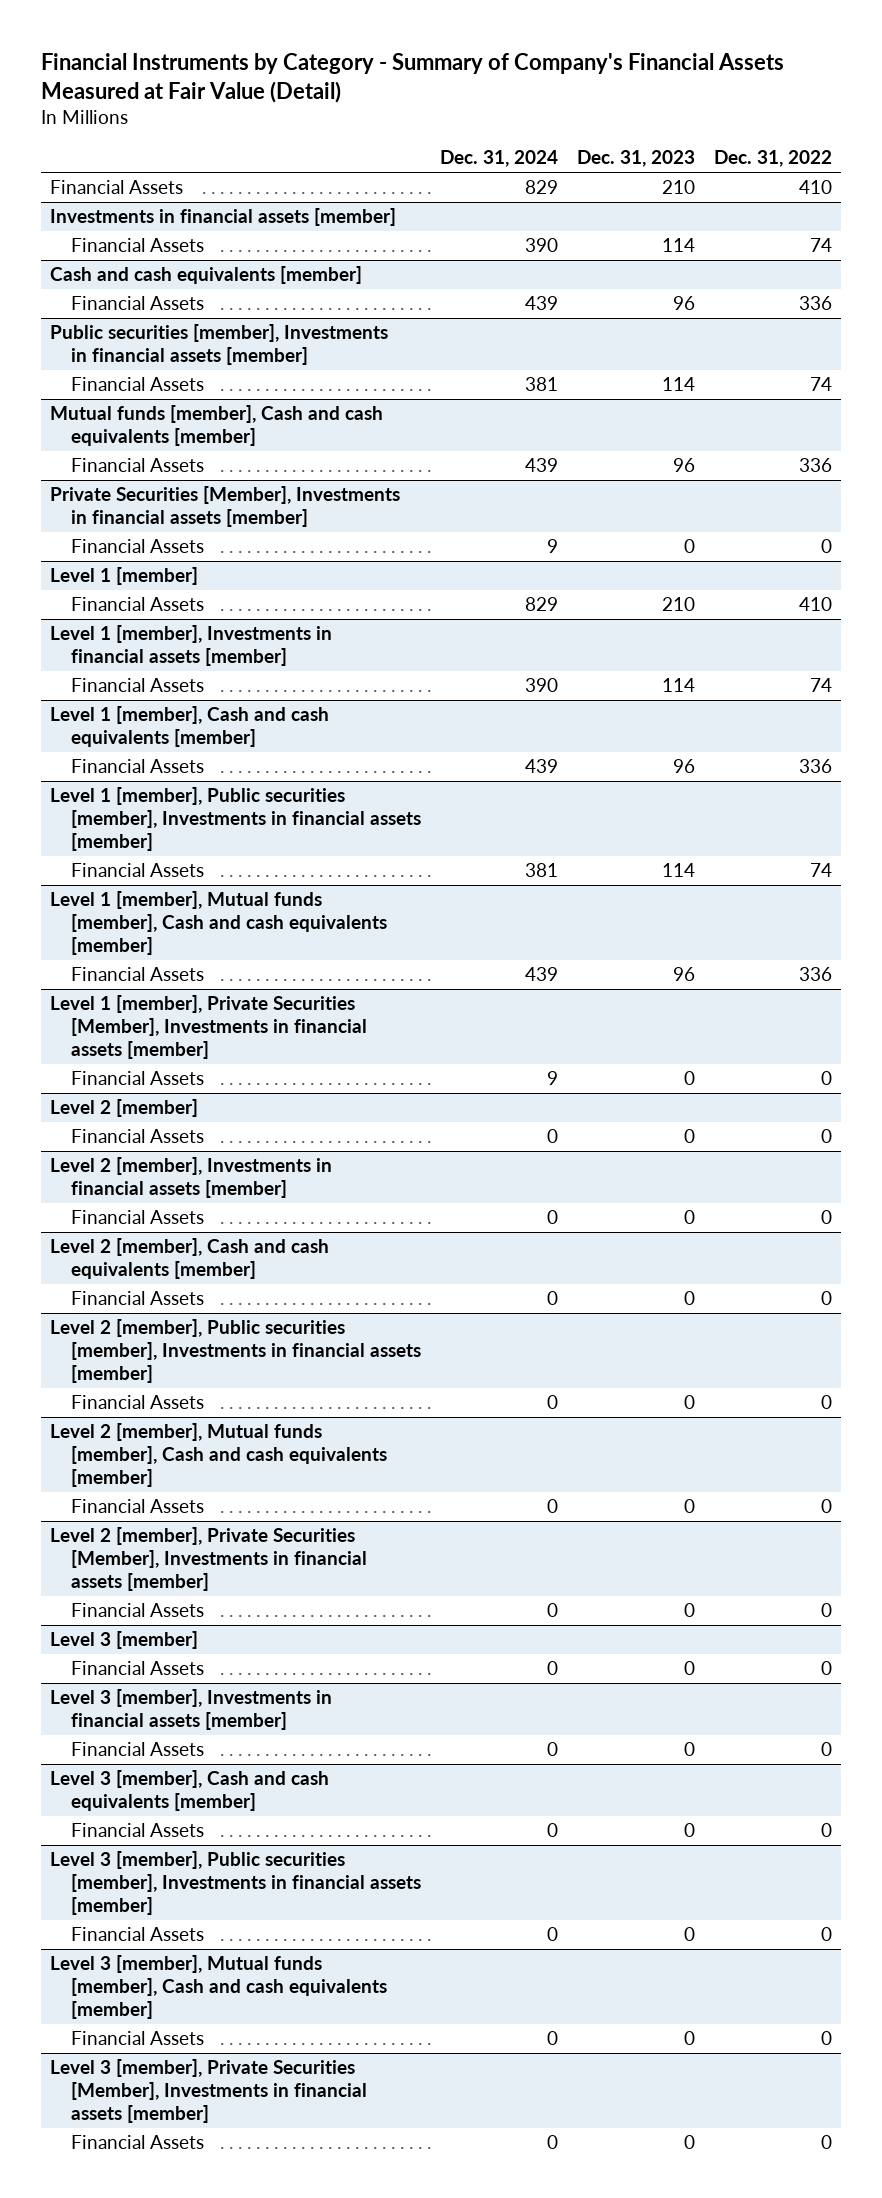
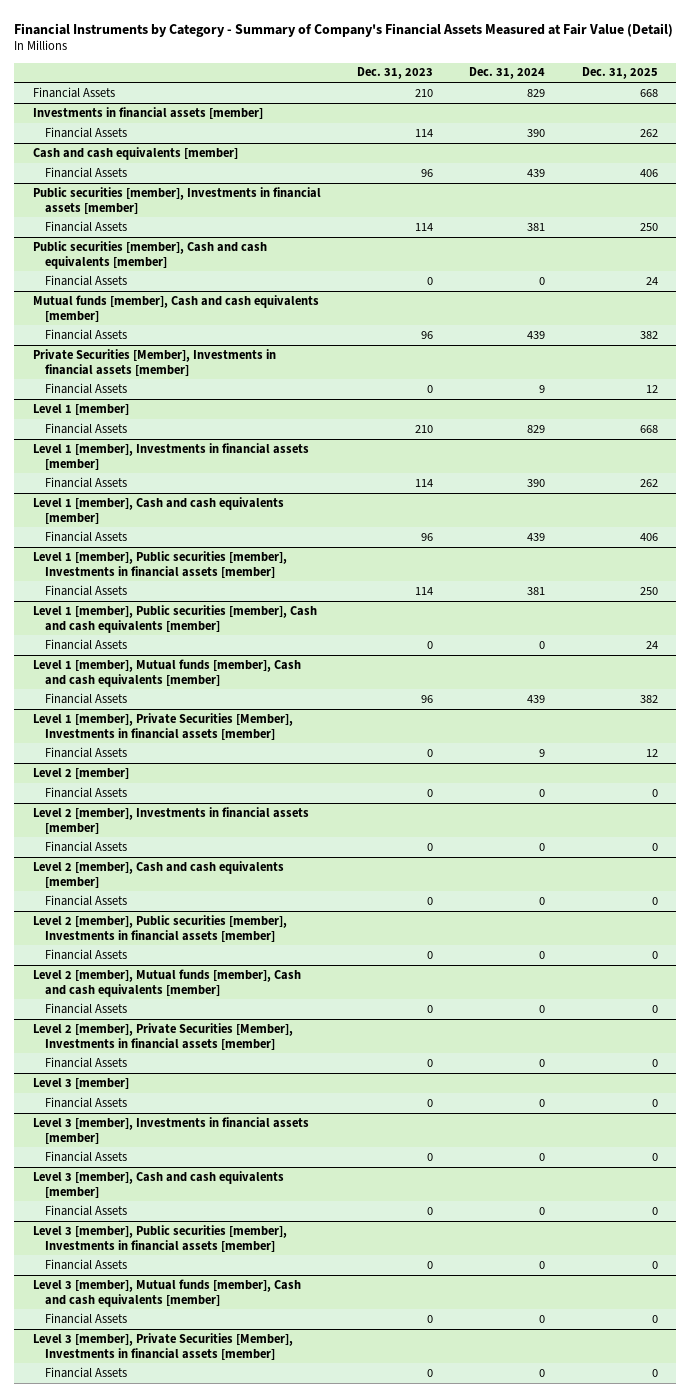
- | Dec. 31, 2024 | Dec. 31, 2023 | Dec. 31, 2022
+ | Dec. 31, 2023 | Dec. 31, 2024 | Dec. 31, 2025
+ Public securities [member], Cash and cash equivalents [member]
+ Financial Assets | 0 | 0 | 24
+ Level 1 [member], Public securities [member], Cash and cash equivalents [member]
+ Financial Assets | 0 | 0 | 24

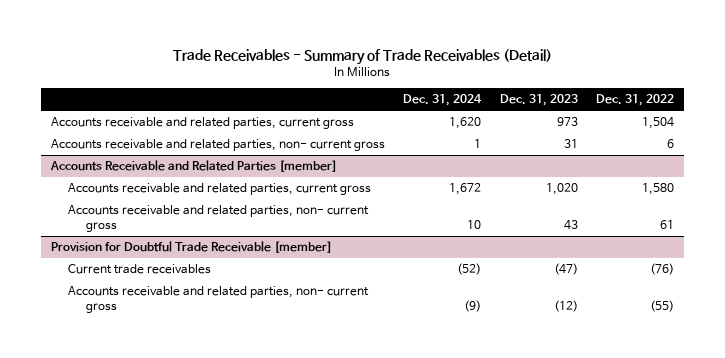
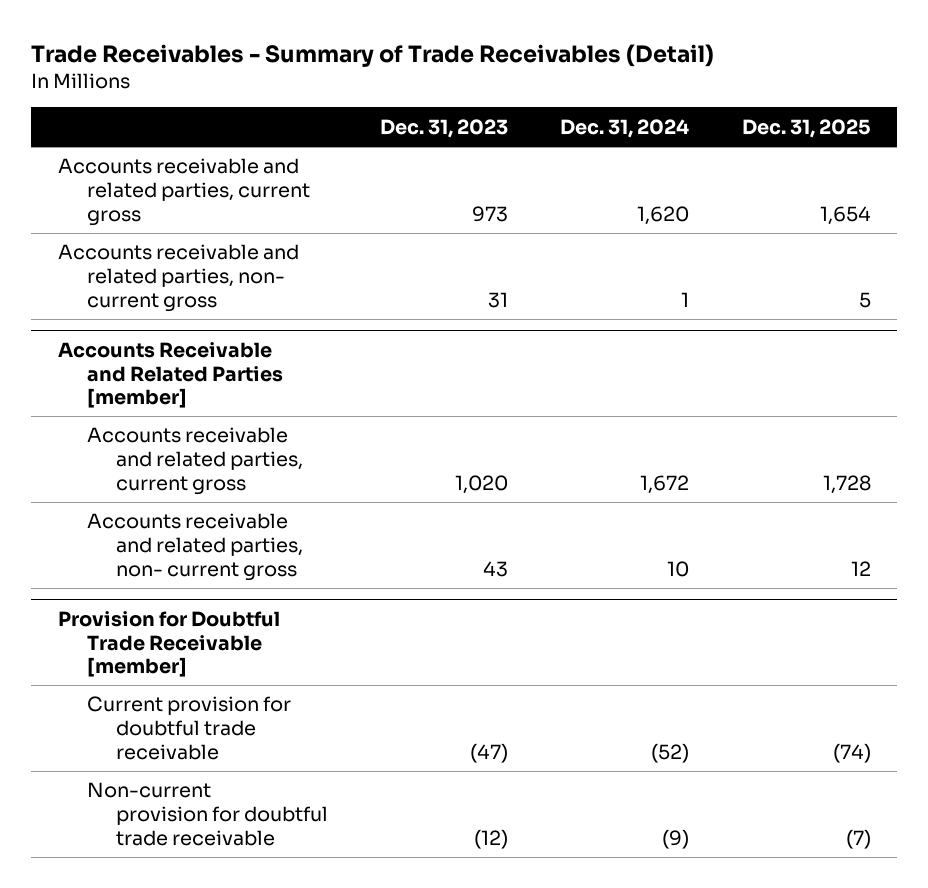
- | Dec. 31, 2024 | Dec. 31, 2023 | Dec. 31, 2022
+ | Dec. 31, 2023 | Dec. 31, 2024 | Dec. 31, 2025
@ Provision for Doubtful Trade Receivable [member]
- Current trade receivables | (52) | (47) | (76)
- Accounts receivable and related parties, non- current gross | (9) | (12) | (55)
+ Current provision for doubtful trade receivable | (47) | (52) | (74)
+ Non-current provision for doubtful trade receivable | (12) | (9) | (7)

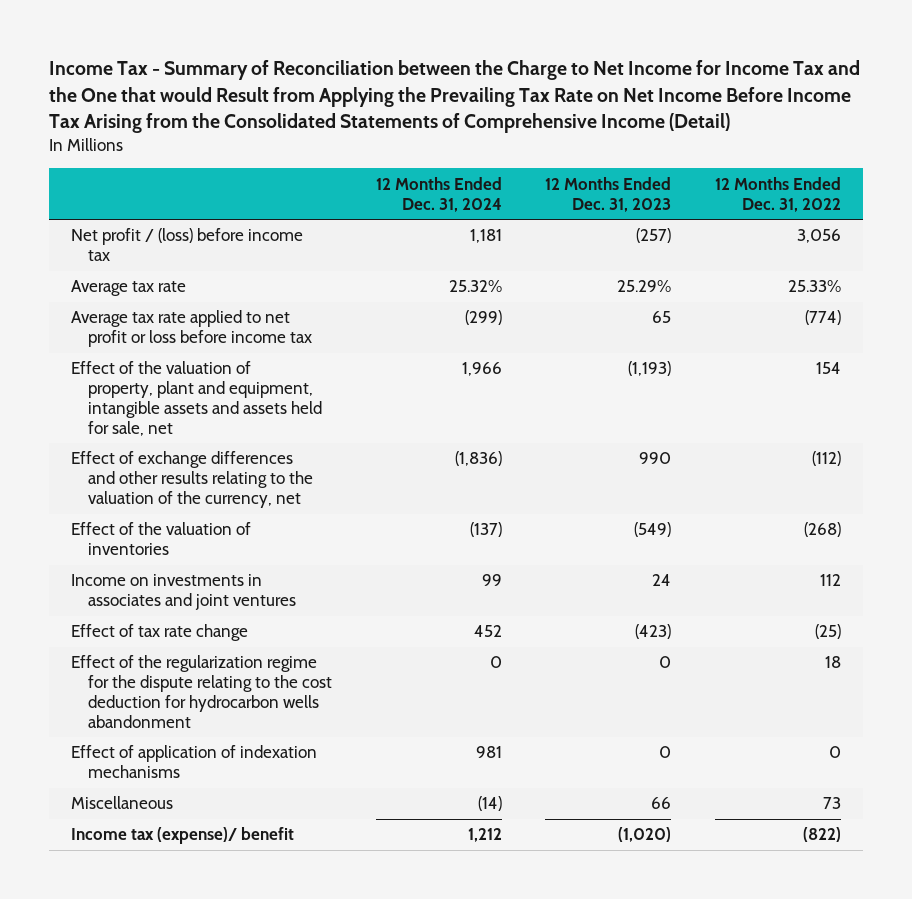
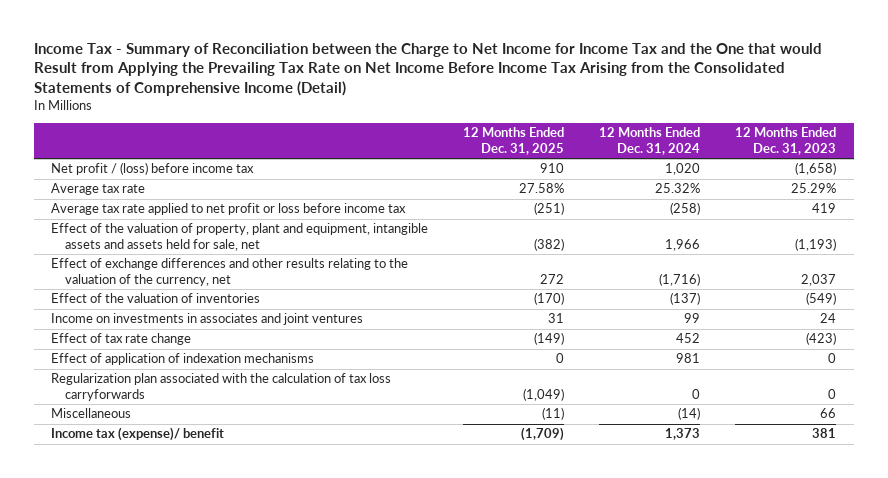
- | 12 Months Ended Dec. 31, 2024 | 12 Months Ended Dec. 31, 2023 | 12 Months Ended Dec. 31, 2022
+ | 12 Months Ended Dec. 31, 2025 | 12 Months Ended Dec. 31, 2024 | 12 Months Ended Dec. 31, 2023
- Net profit / (loss) before income tax | 1,181 | (257) | 3,056
+ Net profit / (loss) before income tax | 910 | 1,020 | (1,658)
- Average tax rate applied to net profit or loss before income tax | (299) | 65 | (774)
+ Average tax rate applied to net profit or loss before income tax | (251) | (258) | 419
- Effect of exchange differences and other results relating to the valuation of the currency, net | (1,836) | 990 | (112)
+ Effect of exchange differences and other results relating to the valuation of the currency, net | 272 | (1,716) | 2,037
- Effect of the regularization regime for the dispute relating to the cost deduction for hydrocarbon wells abandonment | 0 | 0 | 18
+ Regularization plan associated with the calculation of tax loss carryforwards | (1,049) | 0 | 0
- Income tax (expense)/ benefit | 1,212 | (1,020) | (822)
+ Income tax (expense)/ benefit | (1,709) | 1,373 | 381

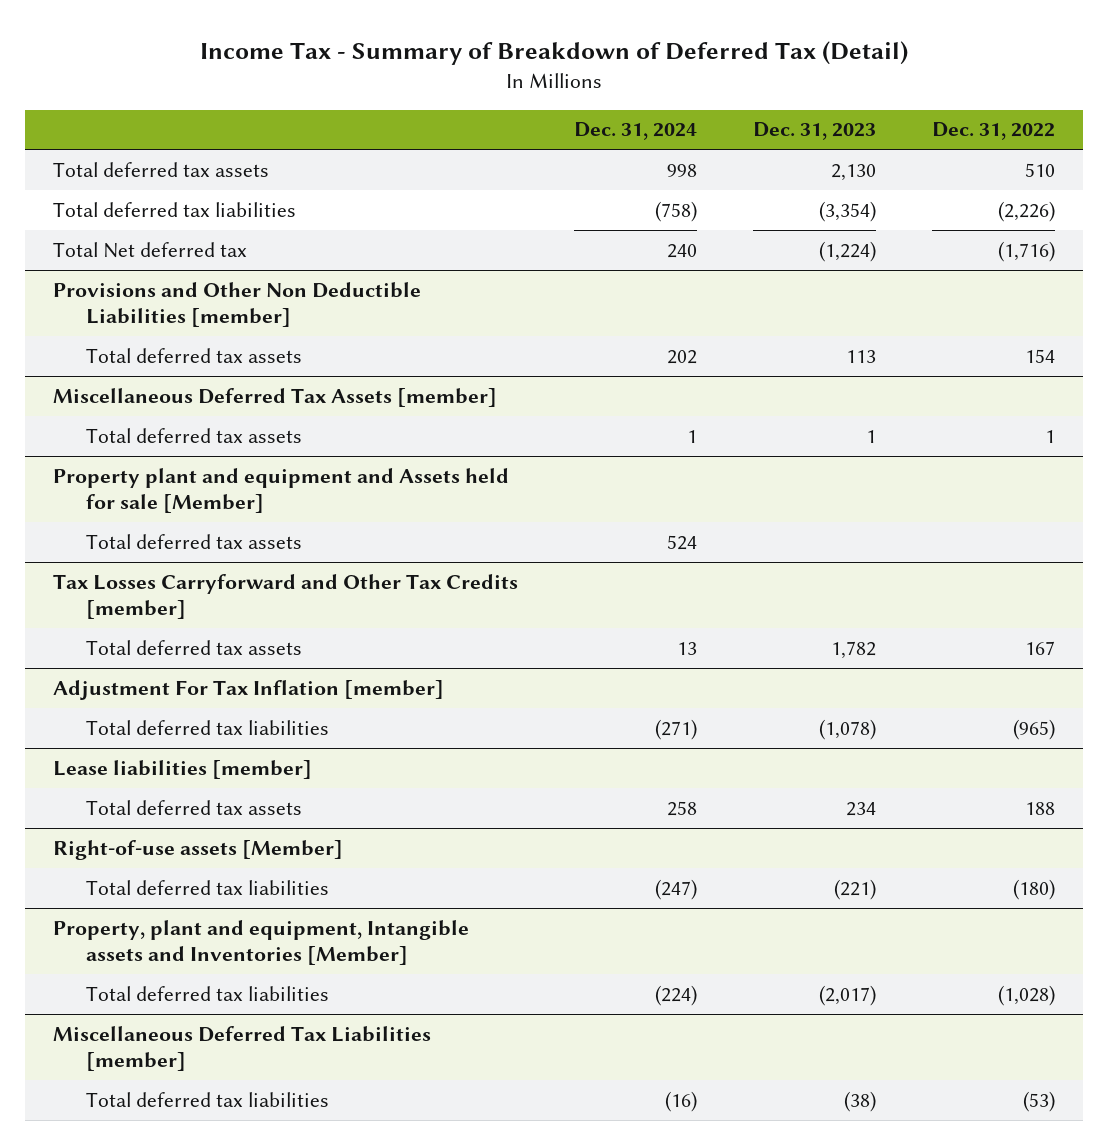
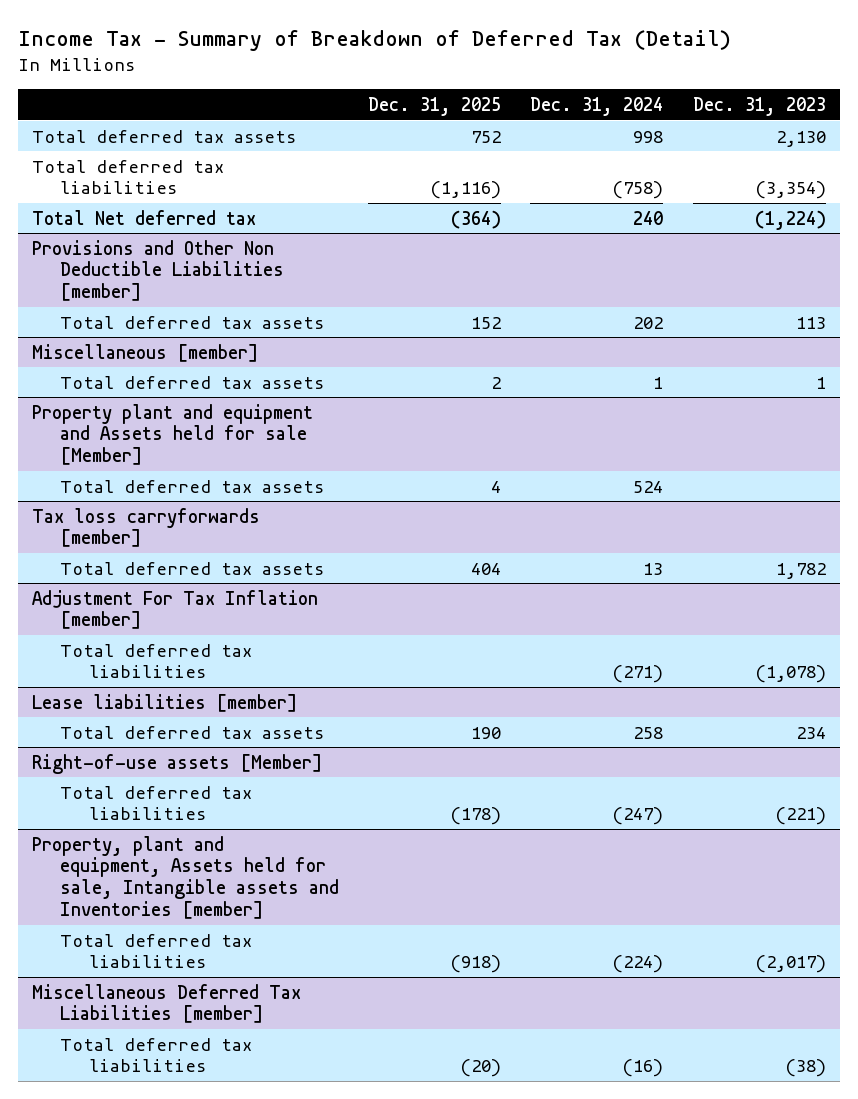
- | Dec. 31, 2024 | Dec. 31, 2023 | Dec. 31, 2022
+ | Dec. 31, 2025 | Dec. 31, 2024 | Dec. 31, 2023
- Miscellaneous Deferred Tax Assets [member]
+ Miscellaneous [member]
- Tax Losses Carryforward and Other Tax Credits [member]
+ Tax loss carryforwards [member]
- Property, plant and equipment, Intangible assets and Inventories [Member]
+ Property, plant and equipment, Assets held for sale, Intangible assets and Inventories [member]

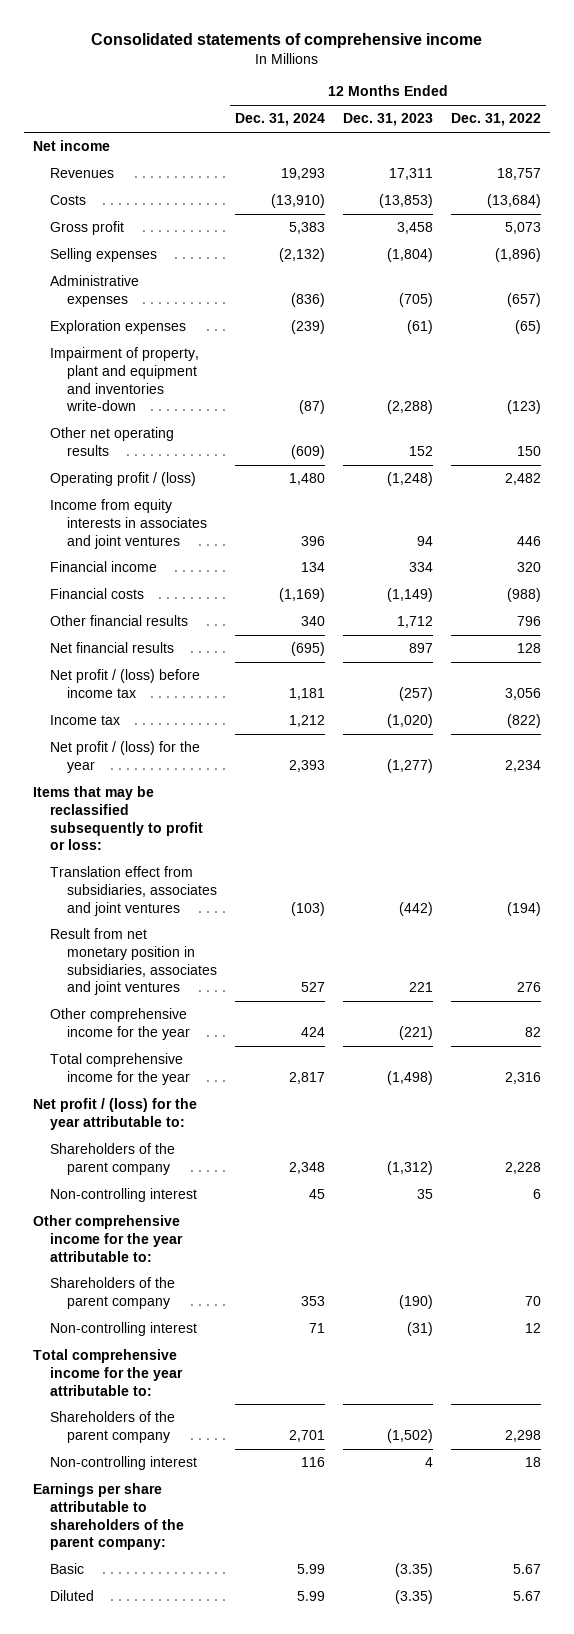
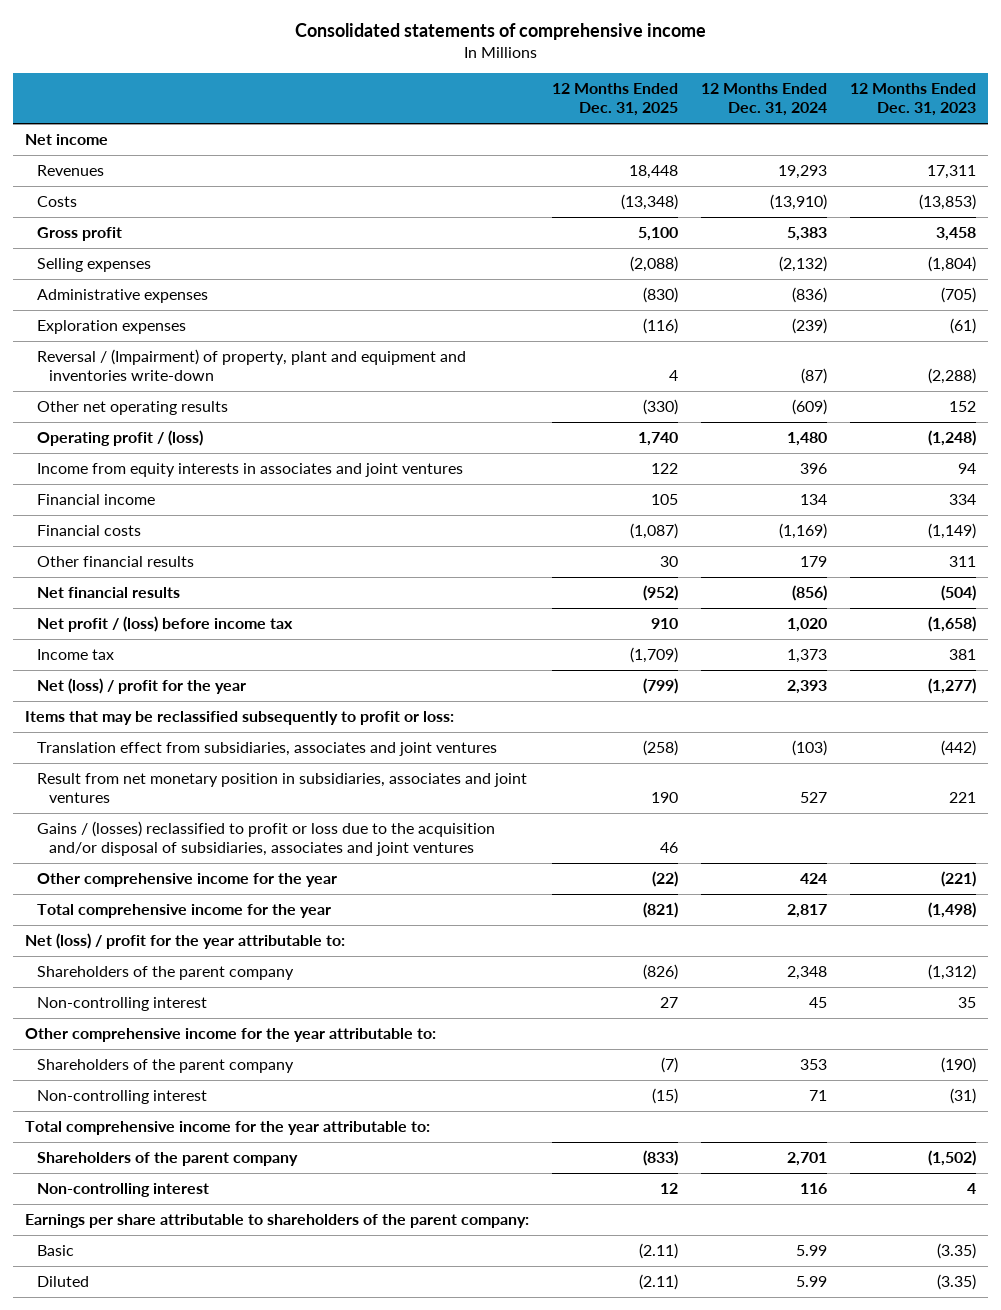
- | 12 Months Ended Dec. 31, 2024 | 12 Months Ended Dec. 31, 2023 | 12 Months Ended Dec. 31, 2022
+ | 12 Months Ended Dec. 31, 2025 | 12 Months Ended Dec. 31, 2024 | 12 Months Ended Dec. 31, 2023
- Impairment of property, plant and equipment and inventories write-down | (87) | (2,288) | (123)
+ Reversal / (Impairment) of property, plant and equipment and inventories write-down | 4 | (87) | (2,288)
- Other financial results | 340 | 1,712 | 796
- Net financial results | (695) | 897 | 128
- Net profit / (loss) before income tax | 1,181 | (257) | 3,056
- Income tax | 1,212 | (1,020) | (822)
- Net profit / (loss) for the year | 2,393 | (1,277) | 2,234
+ Other financial results | 30 | 179 | 311
+ Net financial results | (952) | (856) | (504)
+ Net profit / (loss) before income tax | 910 | 1,020 | (1,658)
+ Income tax | (1,709) | 1,373 | 381
+ Net (loss) / profit for the year | (799) | 2,393 | (1,277)
+ Gains / (losses) reclassified to profit or loss due to the acquisition and/or disposal of subsidiaries, associates and joint ventures | 46 | |
- Net profit / (loss) for the year attributable to:
+ Net (loss) / profit for the year attributable to:

